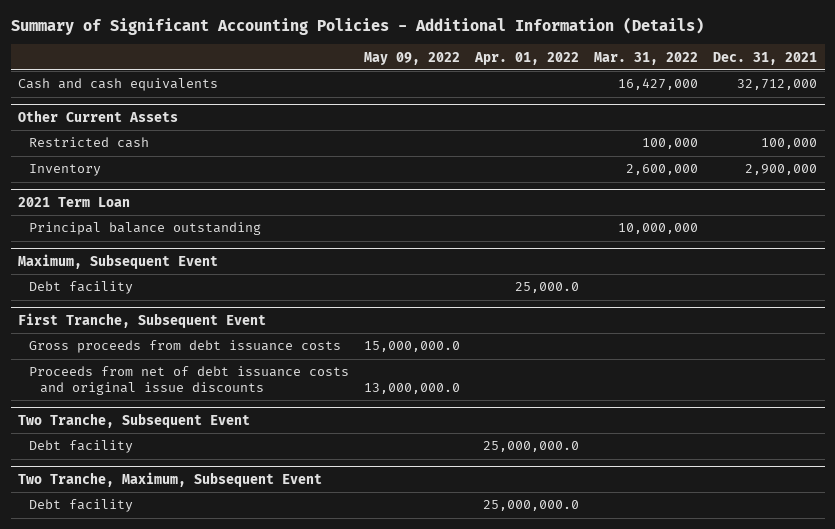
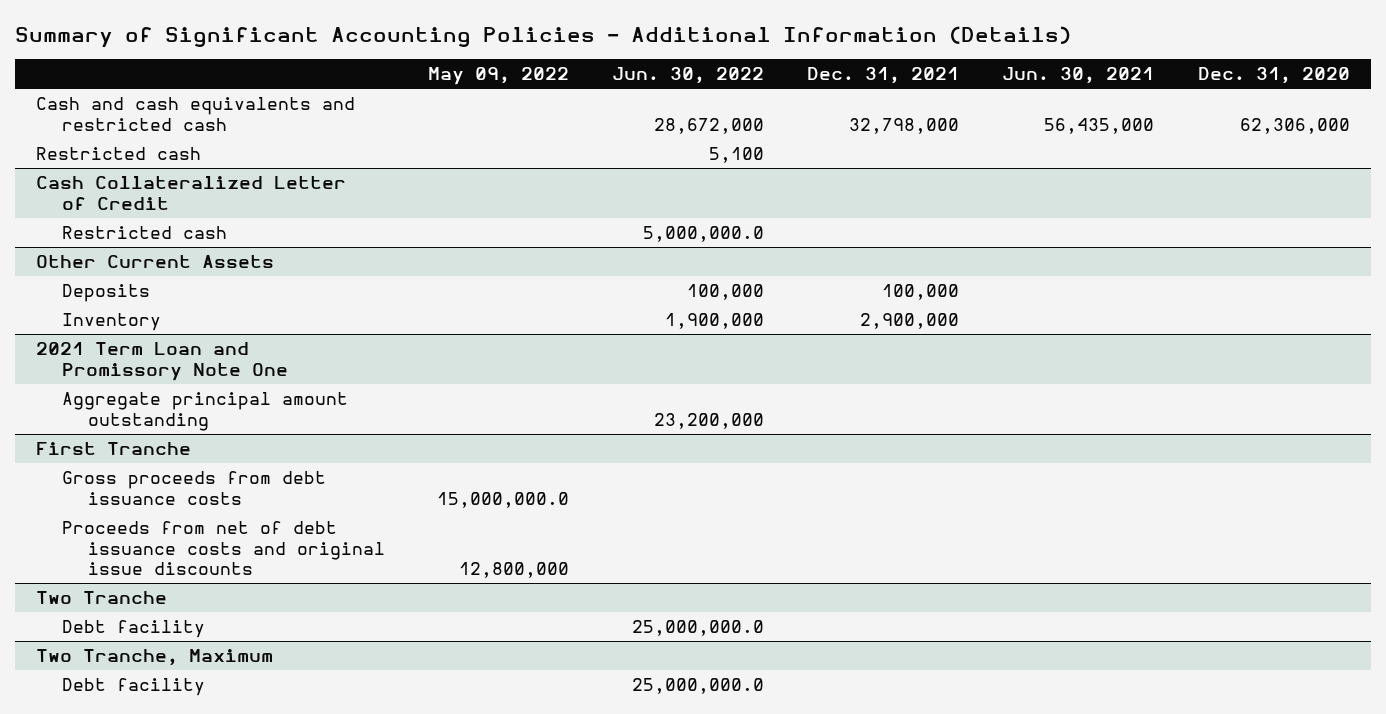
- | May 09, 2022 | Apr. 01, 2022 | Mar. 31, 2022 | Dec. 31, 2021
+ | May 09, 2022 | Jun. 30, 2022 | Dec. 31, 2021 | Jun. 30, 2021 | Dec. 31, 2020
- Cash and cash equivalents | | | 16,427,000 | 32,712,000
+ Cash and cash equivalents and restricted cash | | 28,672,000 | 32,798,000 | 56,435,000 | 62,306,000
+ Restricted cash | | 5,100 | | |
+ Cash Collateralized Letter of Credit
+ Restricted cash | | 5,000,000.0 | | |
@ Other Current Assets
- Restricted cash | | | 100,000 | 100,000
+ Deposits | | 100,000 | 100,000 | |
- 2021 Term Loan
- Principal balance outstanding | | | 10,000,000 |
- Maximum, Subsequent Event
- Debt facility | | 25,000.0 | |
- First Tranche, Subsequent Event
+ 2021 Term Loan and Promissory Note One
+ Aggregate principal amount outstanding | | 23,200,000 | | |
+ First Tranche
- Proceeds from net of debt issuance costs and original issue discounts | 13,000,000.0 | | |
- Two Tranche, Subsequent Event
+ Proceeds from net of debt issuance costs and original issue discounts | 12,800,000 | | | |
+ Two Tranche
- Two Tranche, Maximum, Subsequent Event
+ Two Tranche, Maximum

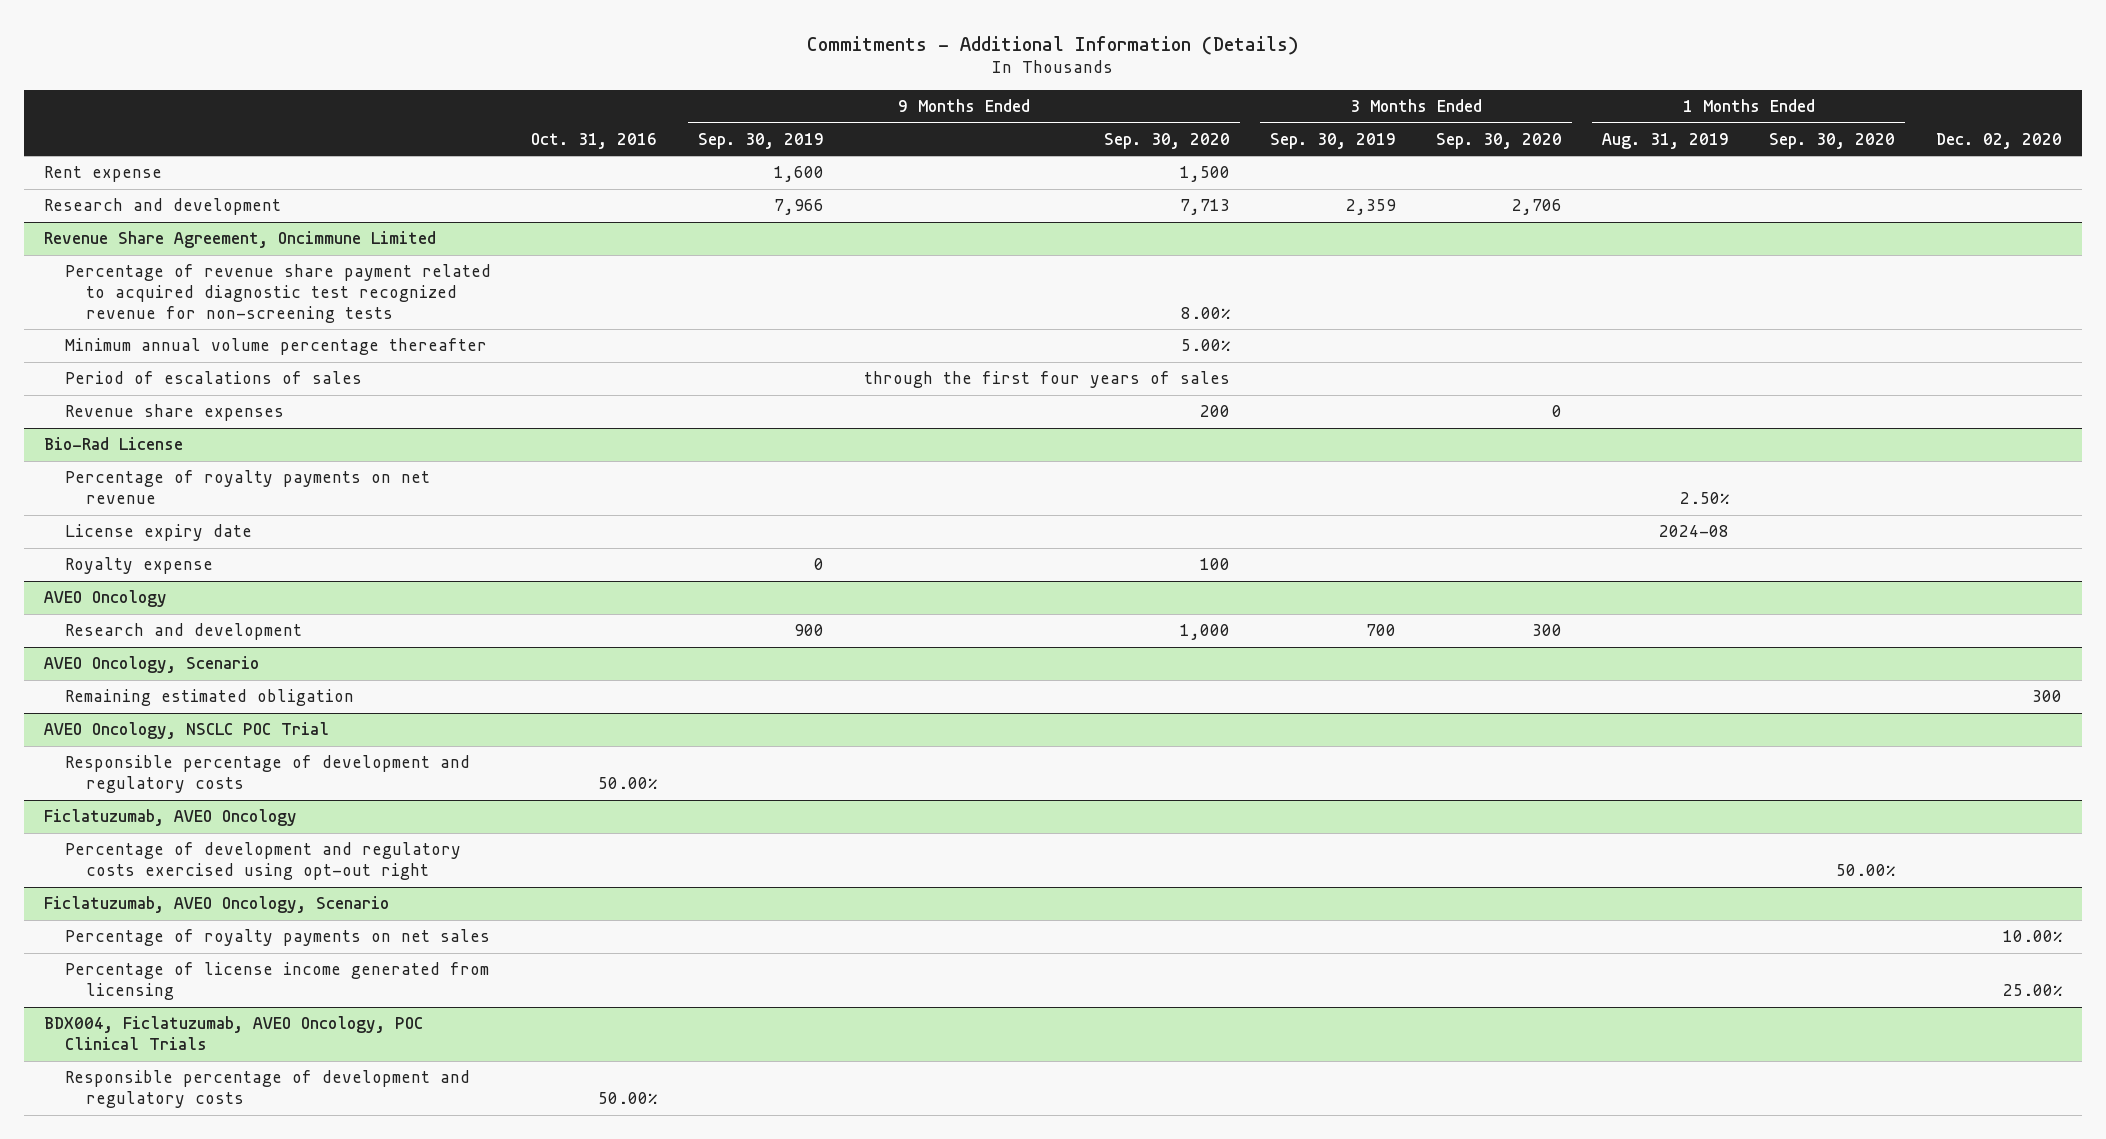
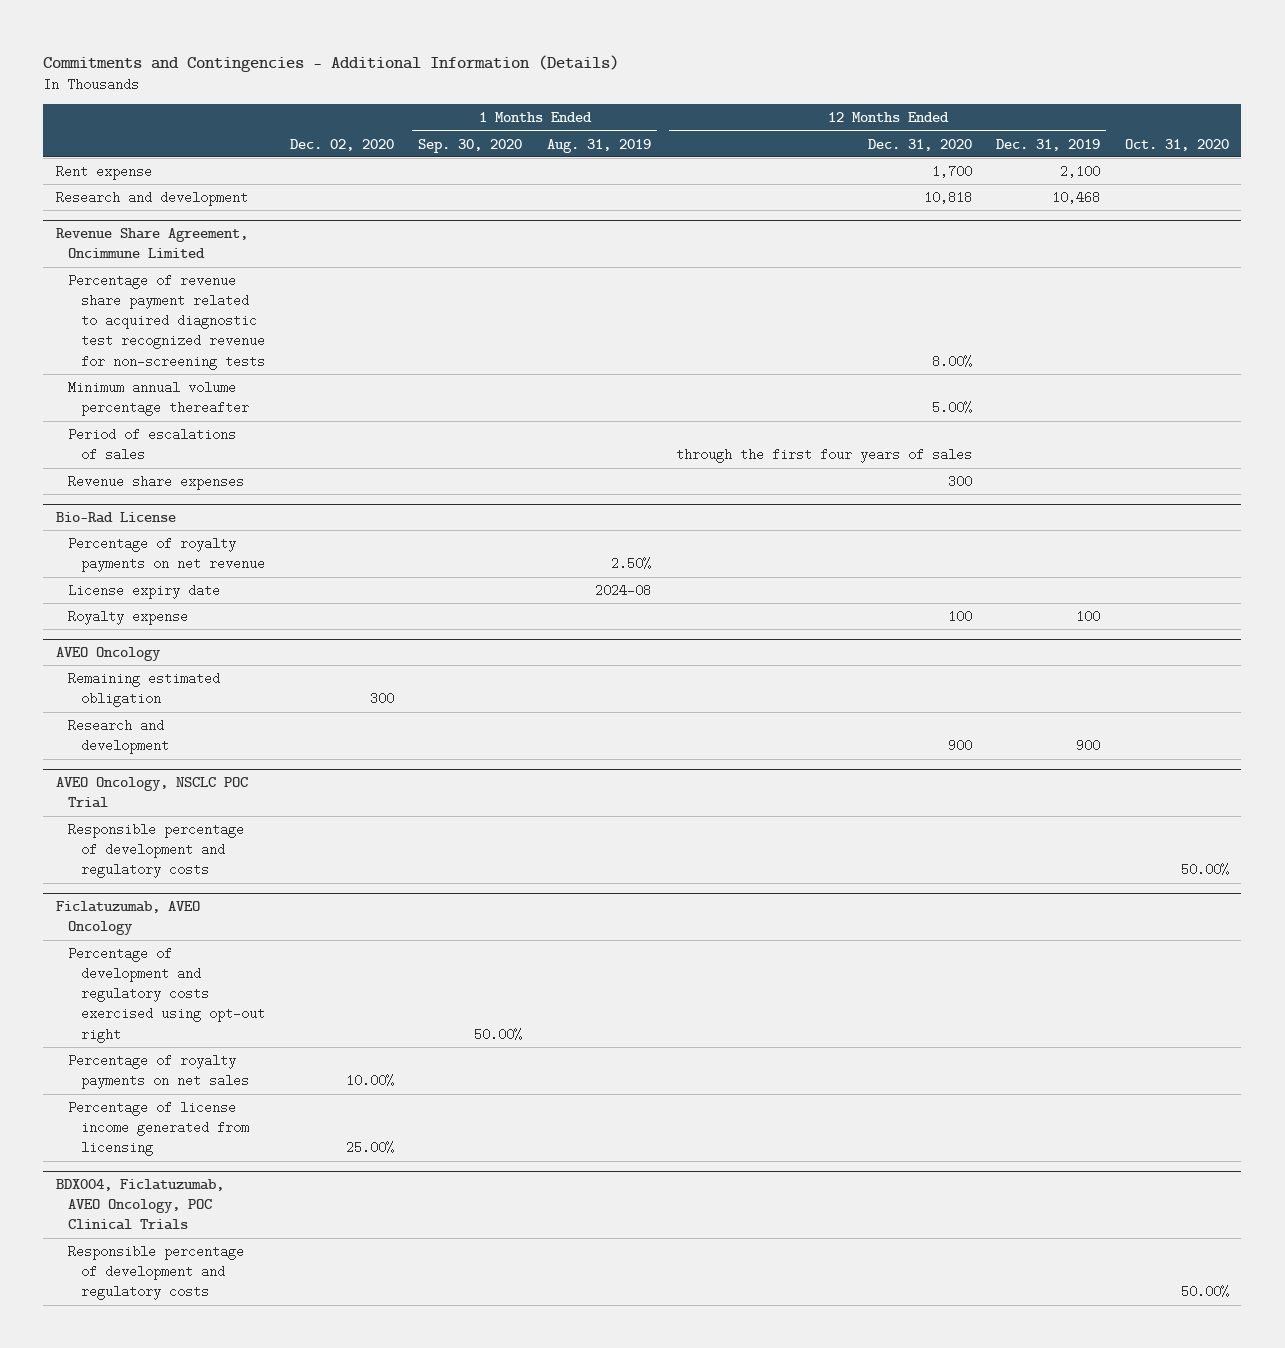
- Commitments - Additional Information (Details)
+ Commitments and Contingencies - Additional Information (Details)
- | Oct. 31, 2016 | 9 Months Ended Sep. 30, 2019 | 9 Months Ended Sep. 30, 2020 | 3 Months Ended Sep. 30, 2019 | 3 Months Ended Sep. 30, 2020 | 1 Months Ended Aug. 31, 2019 | 1 Months Ended Sep. 30, 2020 | Dec. 02, 2020
+ | Dec. 02, 2020 | 1 Months Ended Sep. 30, 2020 | 1 Months Ended Aug. 31, 2019 | 12 Months Ended Dec. 31, 2020 | 12 Months Ended Dec. 31, 2019 | Oct. 31, 2020
@ AVEO Oncology
+ Remaining estimated obligation | 300 | | | | |
- AVEO Oncology, Scenario
- Remaining estimated obligation | | | | | | | | 300
- Ficlatuzumab, AVEO Oncology, Scenario
- Percentage of royalty payments on net sales | | | | | | | | 10.00%
- Percentage of license income generated from licensing | | | | | | | | 25.00%
@ Ficlatuzumab, AVEO Oncology
+ Percentage of royalty payments on net sales | 10.00% | | | | |
+ Percentage of license income generated from licensing | 25.00% | | | | |

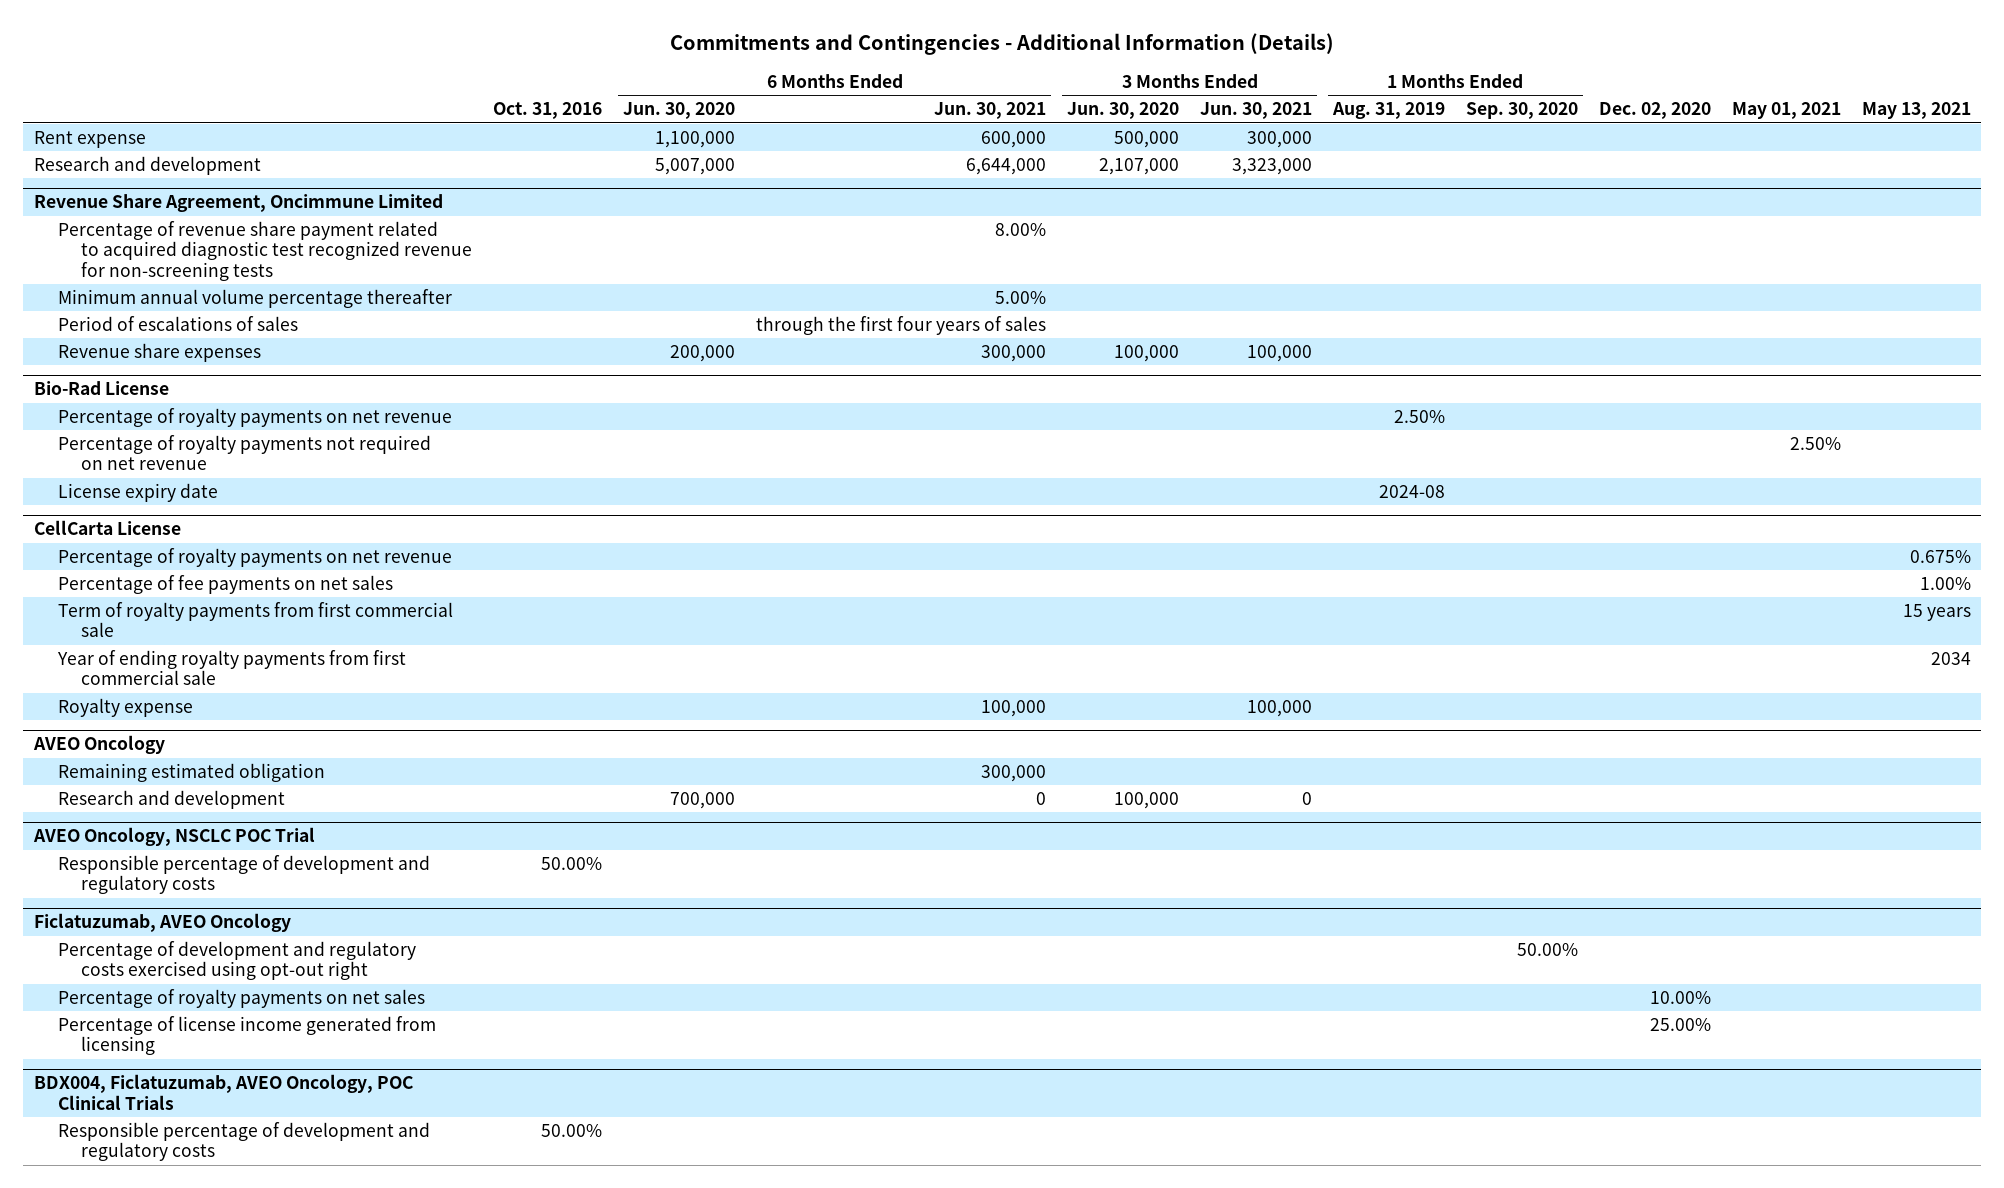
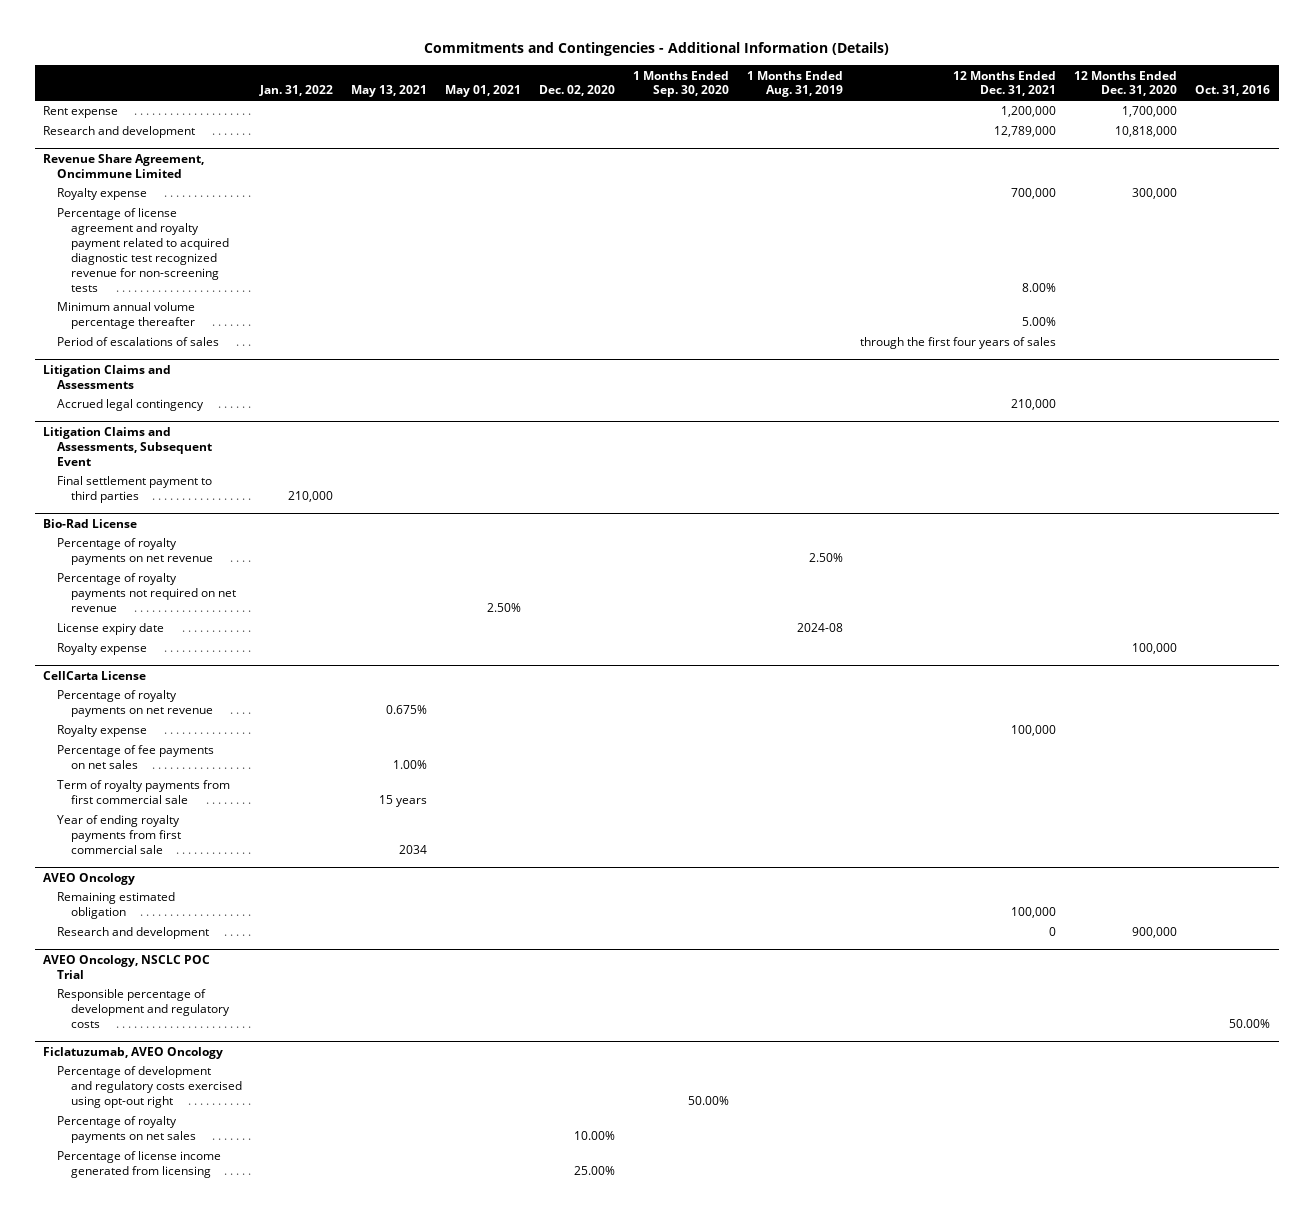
- | Oct. 31, 2016 | 6 Months Ended Jun. 30, 2020 | 6 Months Ended Jun. 30, 2021 | 3 Months Ended Jun. 30, 2020 | 3 Months Ended Jun. 30, 2021 | 1 Months Ended Aug. 31, 2019 | 1 Months Ended Sep. 30, 2020 | Dec. 02, 2020 | May 01, 2021 | May 13, 2021
+ | Jan. 31, 2022 | May 13, 2021 | May 01, 2021 | Dec. 02, 2020 | 1 Months Ended Sep. 30, 2020 | 1 Months Ended Aug. 31, 2019 | 12 Months Ended Dec. 31, 2021 | 12 Months Ended Dec. 31, 2020 | Oct. 31, 2016
@ Revenue Share Agreement, Oncimmune Limited
- Percentage of revenue share payment related to acquired diagnostic test recognized revenue for non-screening tests | | | 8.00% | | | | | | |
+ Royalty expense | | | | | | | 700,000 | 300,000 |
+ Percentage of license agreement and royalty payment related to acquired diagnostic test recognized revenue for non-screening tests | | | | | | | 8.00% | |
- Revenue share expenses | | 200,000 | 300,000 | 100,000 | 100,000 | | | | |
+ Litigation Claims and Assessments
+ Accrued legal contingency | | | | | | | 210,000 | |
+ Litigation Claims and Assessments, Subsequent Event
+ Final settlement payment to third parties | 210,000 | | | | | | | |
@ Bio-Rad License
+ Royalty expense | | | | | | | | 100,000 |
@ CellCarta License
moved up: Royalty expense | | | | | | | 100,000 | |
- BDX004, Ficlatuzumab, AVEO Oncology, POC Clinical Trials
- Responsible percentage of development and regulatory costs | 50.00% | | | | | | | | |

